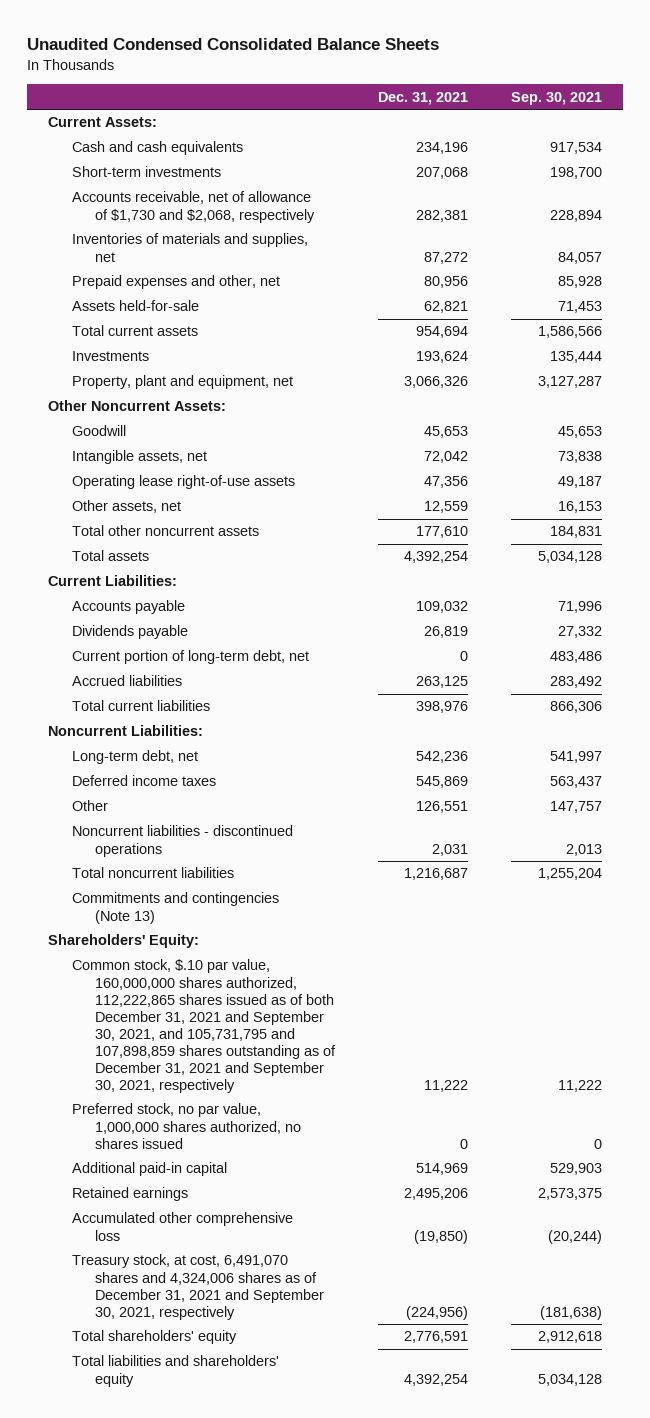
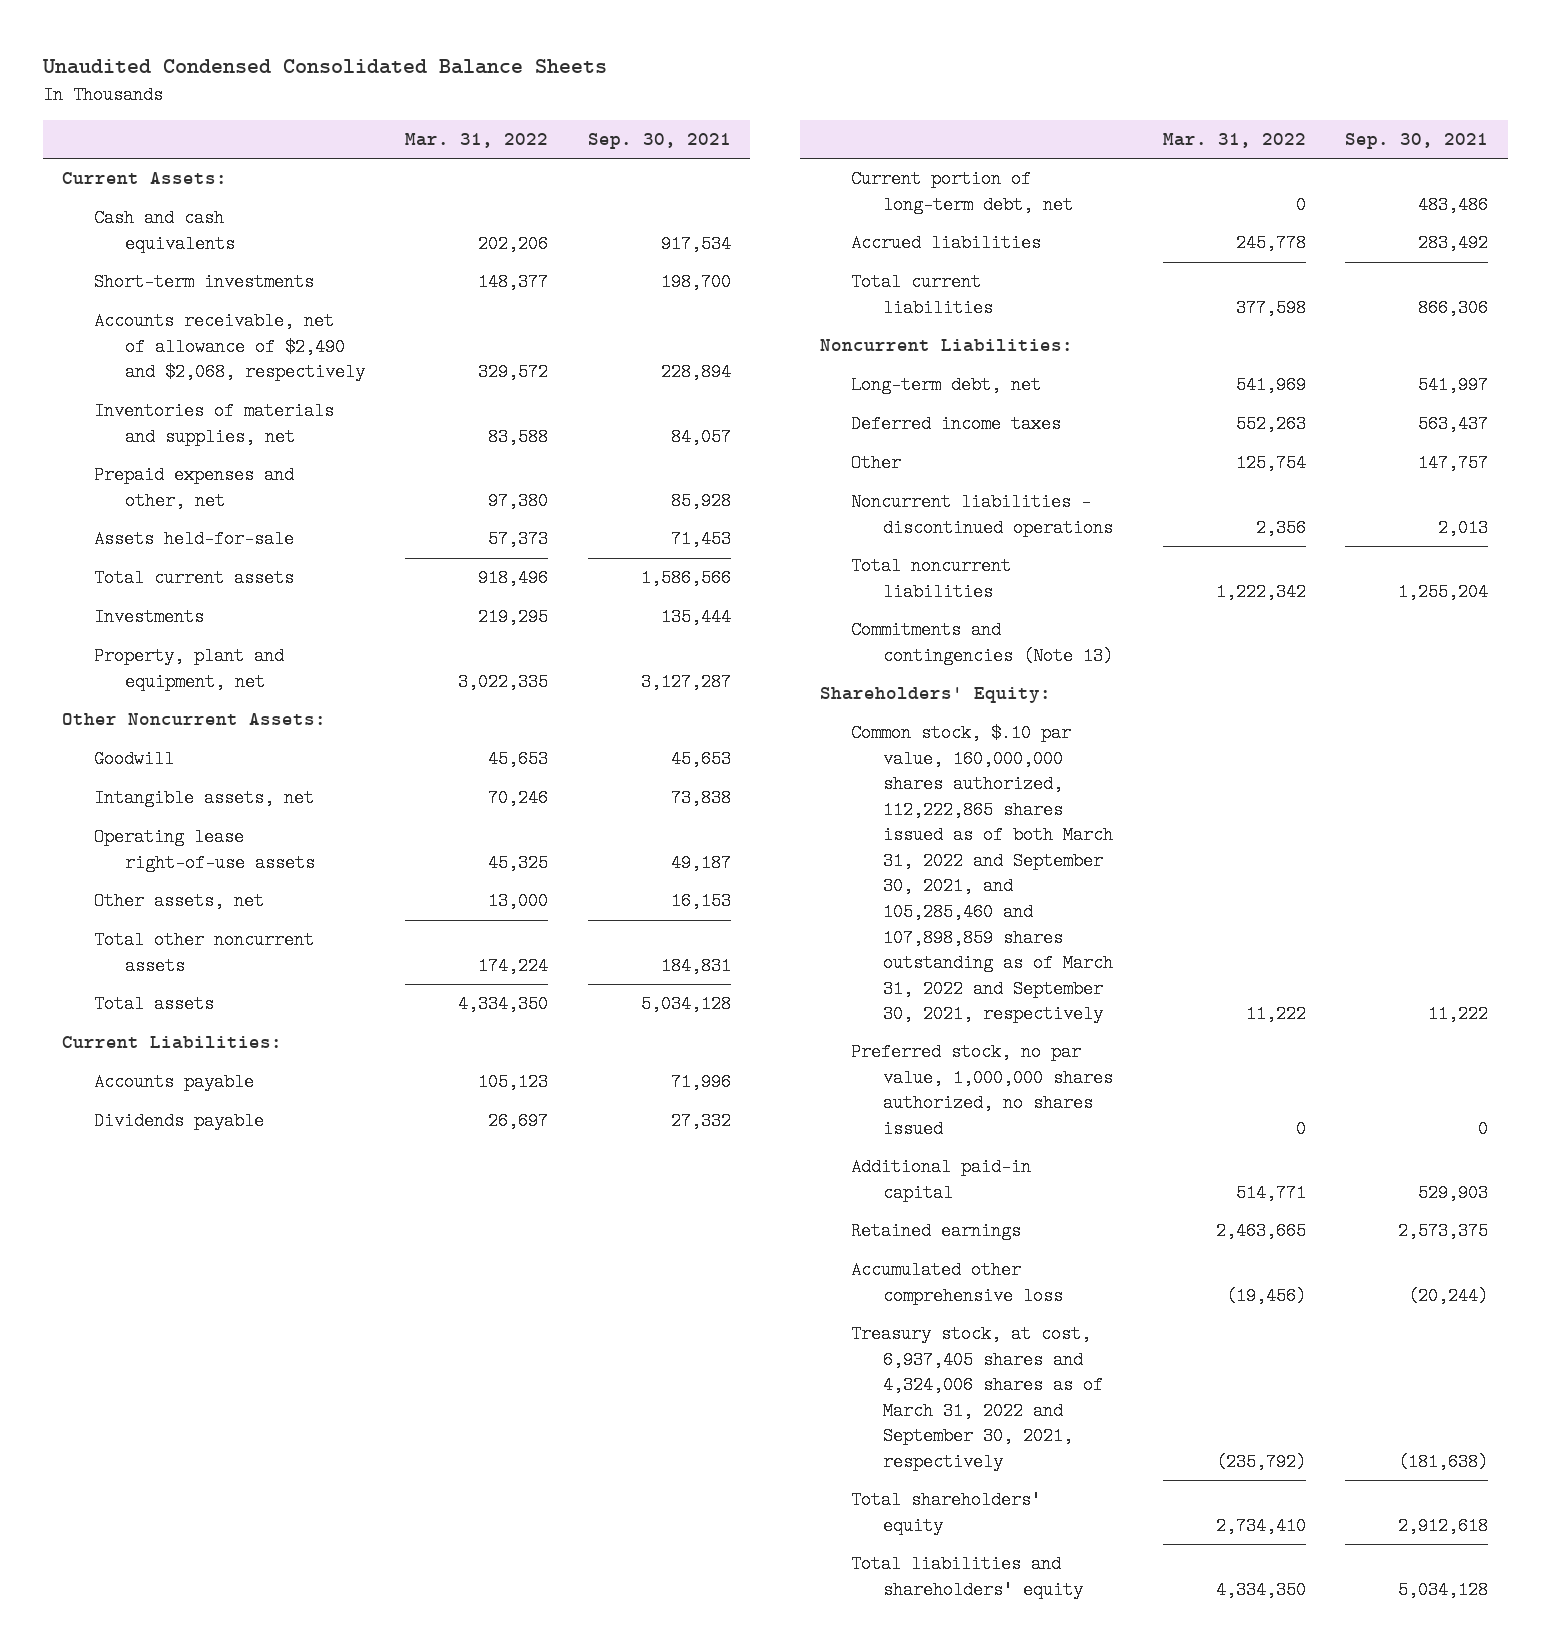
- | Dec. 31, 2021 | Sep. 30, 2021
+ | Mar. 31, 2022 | Sep. 30, 2021
- Accounts receivable, net of allowance of $1,730 and $2,068, respectively | 282,381 | 228,894
+ Accounts receivable, net of allowance of $2,490 and $2,068, respectively | 329,572 | 228,894
- Common stock, $.10 par value, 160,000,000 shares authorized, 112,222,865 shares issued as of both December 31, 2021 and September 30, 2021, and 105,731,795 and 107,898,859 shares outstanding as of December 31, 2021 and September 30, 2021, respectively | 11,222 | 11,222
+ Common stock, $.10 par value, 160,000,000 shares authorized, 112,222,865 shares issued as of both March 31, 2022 and September 30, 2021, and 105,285,460 and 107,898,859 shares outstanding as of March 31, 2022 and September 30, 2021, respectively | 11,222 | 11,222
- Treasury stock, at cost, 6,491,070 shares and 4,324,006 shares as of December 31, 2021 and September 30, 2021, respectively | (224,956) | (181,638)
+ Treasury stock, at cost, 6,937,405 shares and 4,324,006 shares as of March 31, 2022 and September 30, 2021, respectively | (235,792) | (181,638)

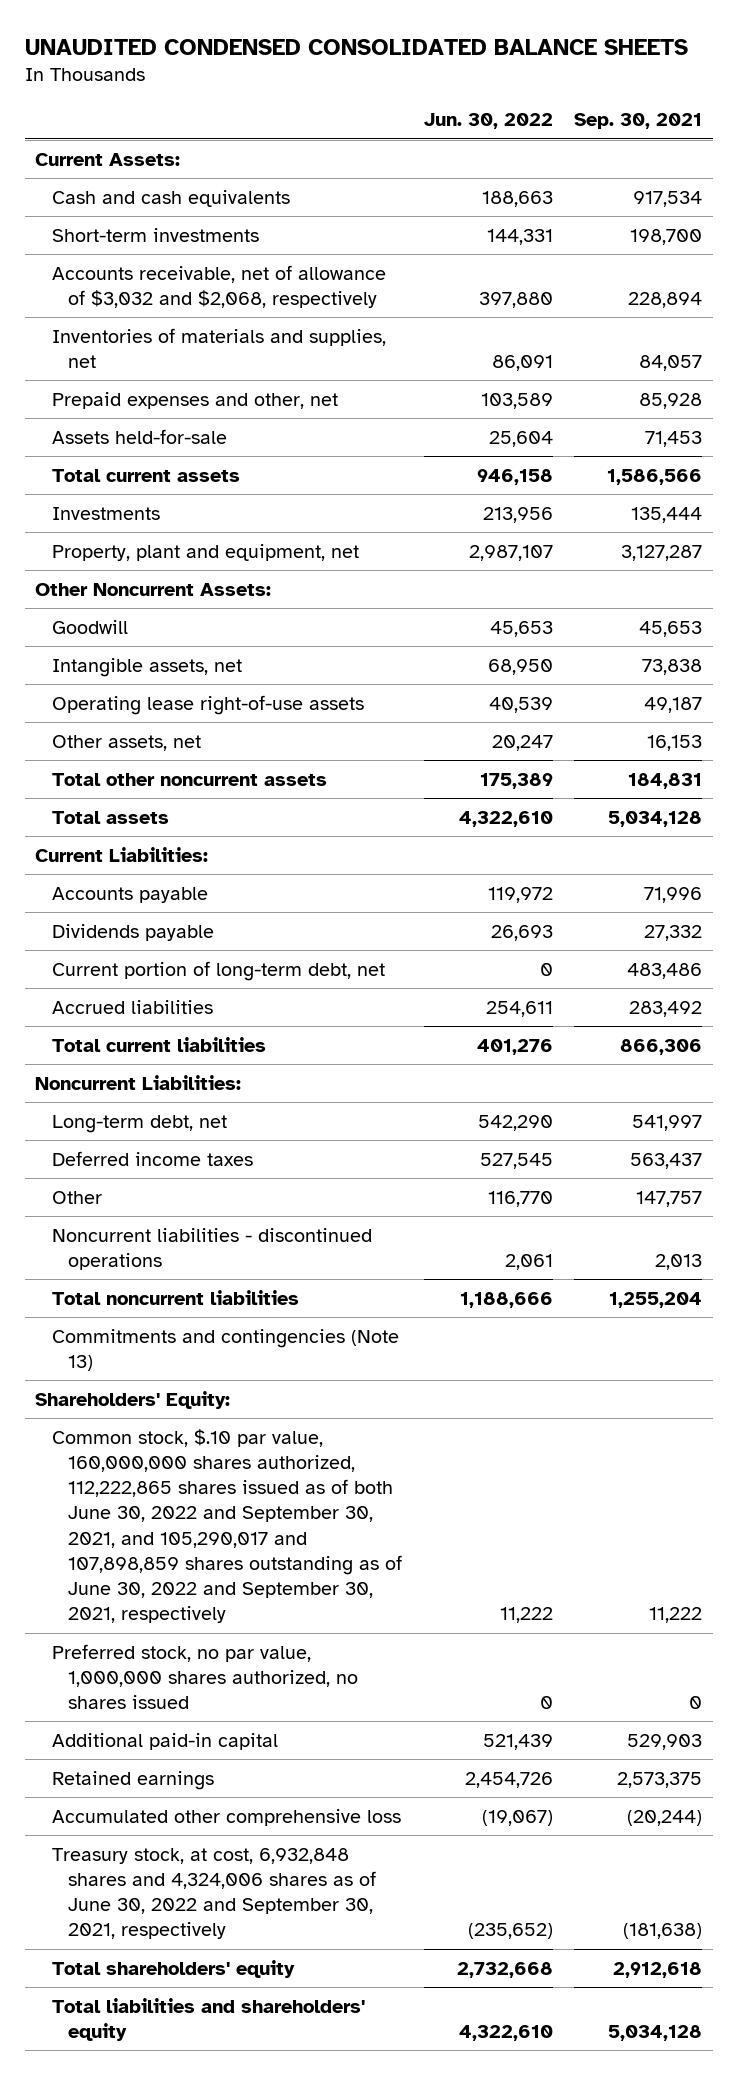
- Unaudited Condensed Consolidated Balance Sheets
+ UNAUDITED CONDENSED CONSOLIDATED BALANCE SHEETS
- | Mar. 31, 2022 | Sep. 30, 2021
+ | Jun. 30, 2022 | Sep. 30, 2021
- Accounts receivable, net of allowance of $2,490 and $2,068, respectively | 329,572 | 228,894
+ Accounts receivable, net of allowance of $3,032 and $2,068, respectively | 397,880 | 228,894
- Common stock, $.10 par value, 160,000,000 shares authorized, 112,222,865 shares issued as of both March 31, 2022 and September 30, 2021, and 105,285,460 and 107,898,859 shares outstanding as of March 31, 2022 and September 30, 2021, respectively | 11,222 | 11,222
+ Common stock, $.10 par value, 160,000,000 shares authorized, 112,222,865 shares issued as of both June 30, 2022 and September 30, 2021, and 105,290,017 and 107,898,859 shares outstanding as of June 30, 2022 and September 30, 2021, respectively | 11,222 | 11,222
- Treasury stock, at cost, 6,937,405 shares and 4,324,006 shares as of March 31, 2022 and September 30, 2021, respectively | (235,792) | (181,638)
+ Treasury stock, at cost, 6,932,848 shares and 4,324,006 shares as of June 30, 2022 and September 30, 2021, respectively | (235,652) | (181,638)

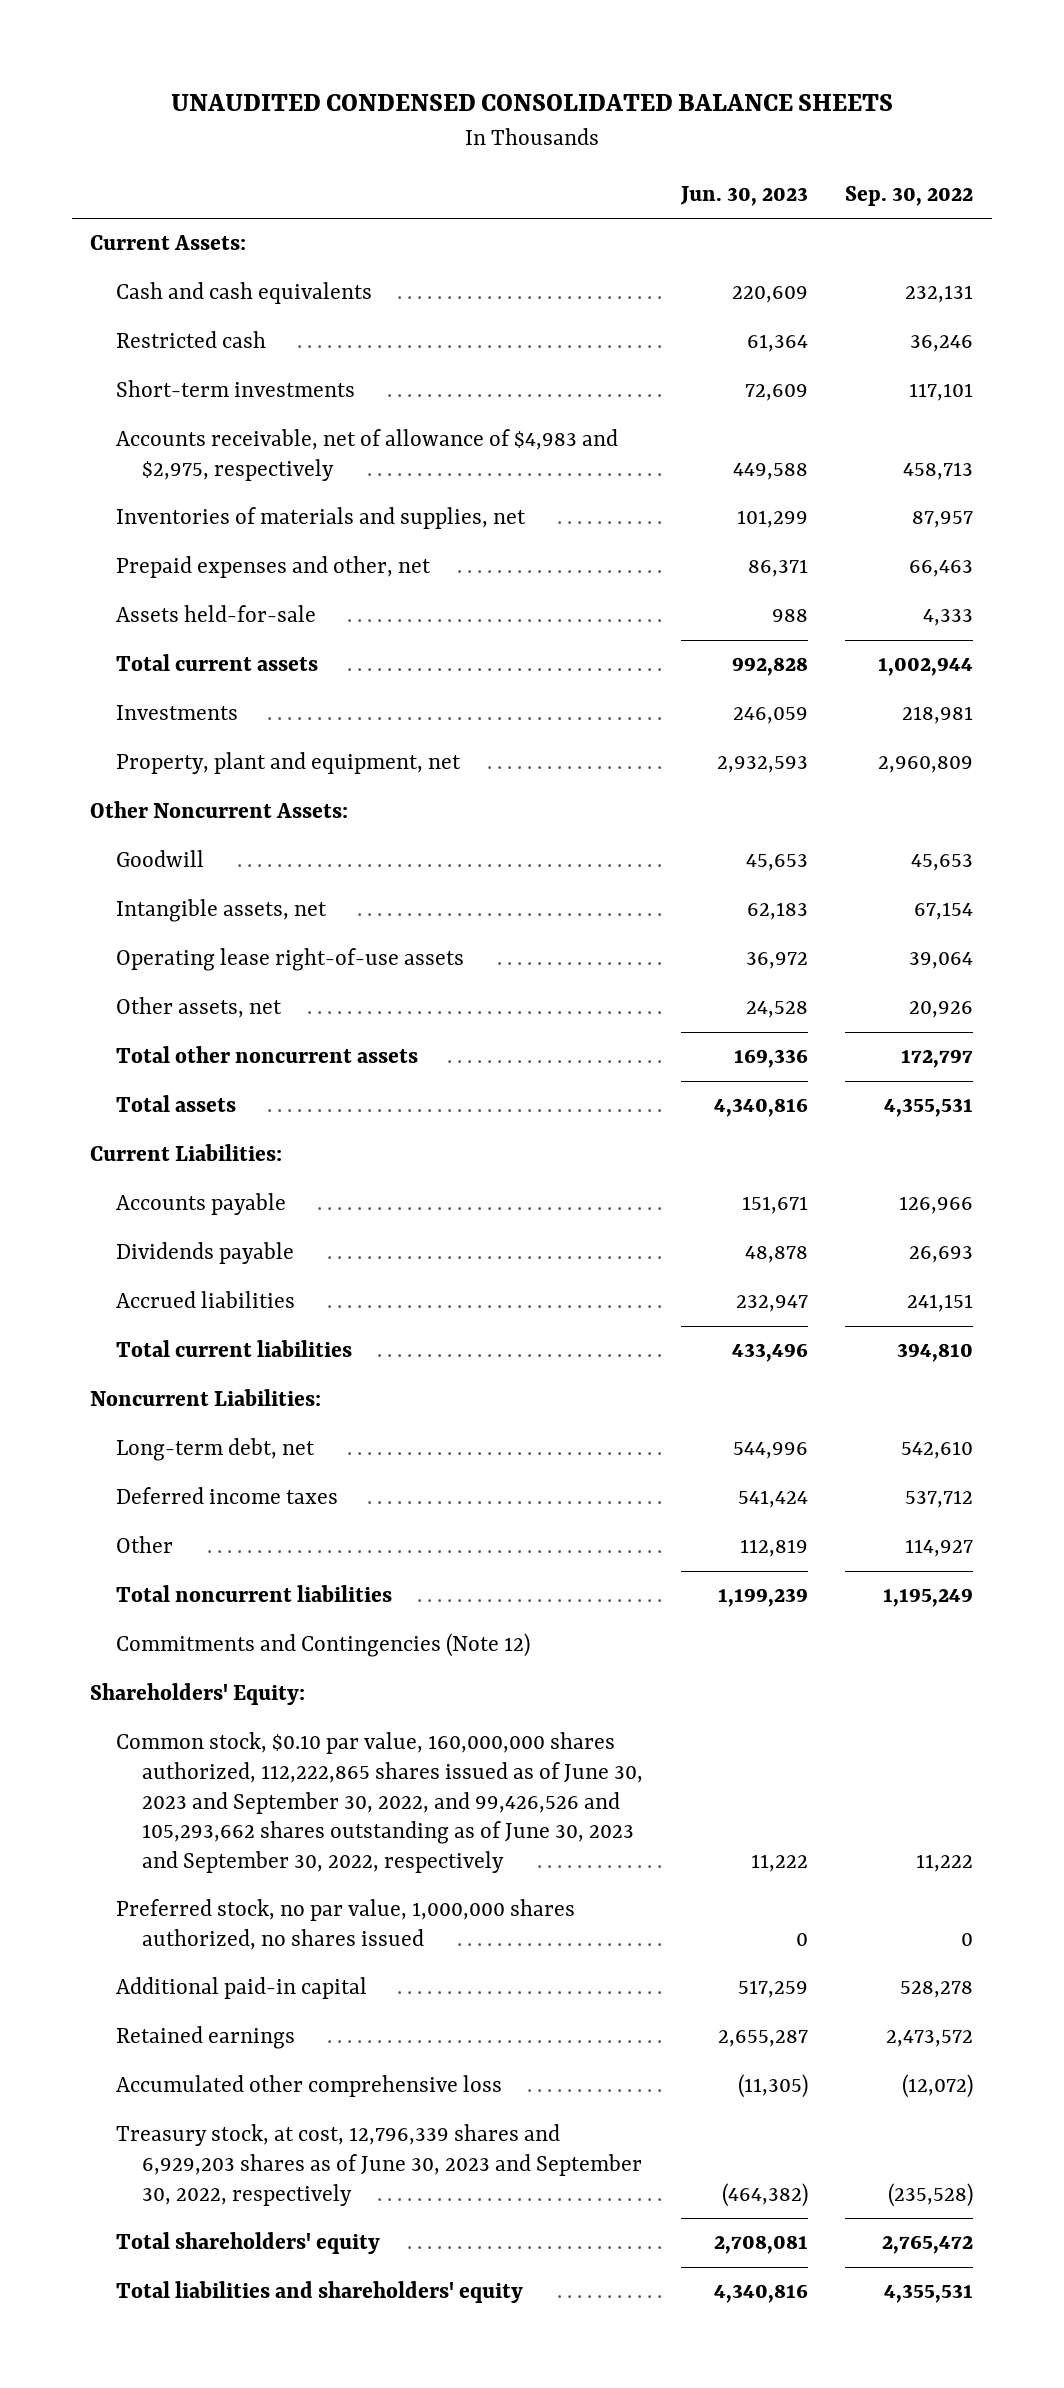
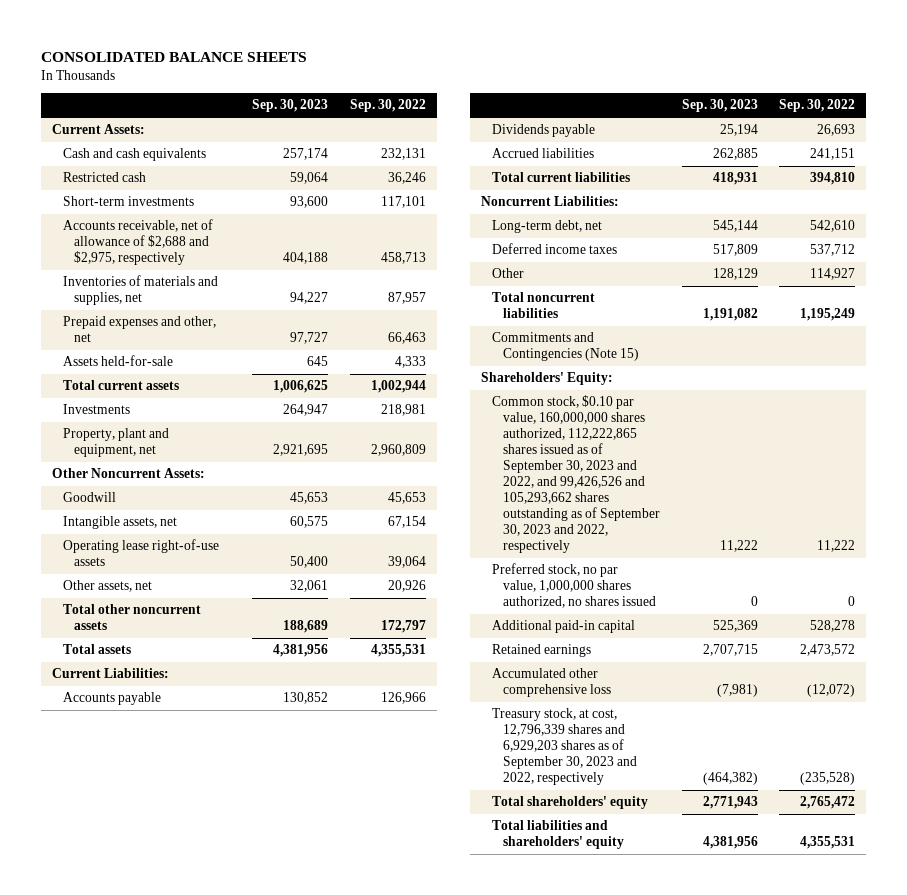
- UNAUDITED CONDENSED CONSOLIDATED BALANCE SHEETS
+ CONSOLIDATED BALANCE SHEETS
- | Jun. 30, 2023 | Sep. 30, 2022
+ | Sep. 30, 2023 | Sep. 30, 2022
- Accounts receivable, net of allowance of $4,983 and $2,975, respectively | 449,588 | 458,713
+ Accounts receivable, net of allowance of $2,688 and $2,975, respectively | 404,188 | 458,713
- Commitments and Contingencies (Note 12)
+ Commitments and Contingencies (Note 15)
- Common stock, $0.10 par value, 160,000,000 shares authorized, 112,222,865 shares issued as of June 30, 2023 and September 30, 2022, and 99,426,526 and 105,293,662 shares outstanding as of June 30, 2023 and September 30, 2022, respectively | 11,222 | 11,222
+ Common stock, $0.10 par value, 160,000,000 shares authorized, 112,222,865 shares issued as of September 30, 2023 and 2022, and 99,426,526 and 105,293,662 shares outstanding as of September 30, 2023 and 2022, respectively | 11,222 | 11,222
- Treasury stock, at cost, 12,796,339 shares and 6,929,203 shares as of June 30, 2023 and September 30, 2022, respectively | (464,382) | (235,528)
+ Treasury stock, at cost, 12,796,339 shares and 6,929,203 shares as of September 30, 2023 and 2022, respectively | (464,382) | (235,528)

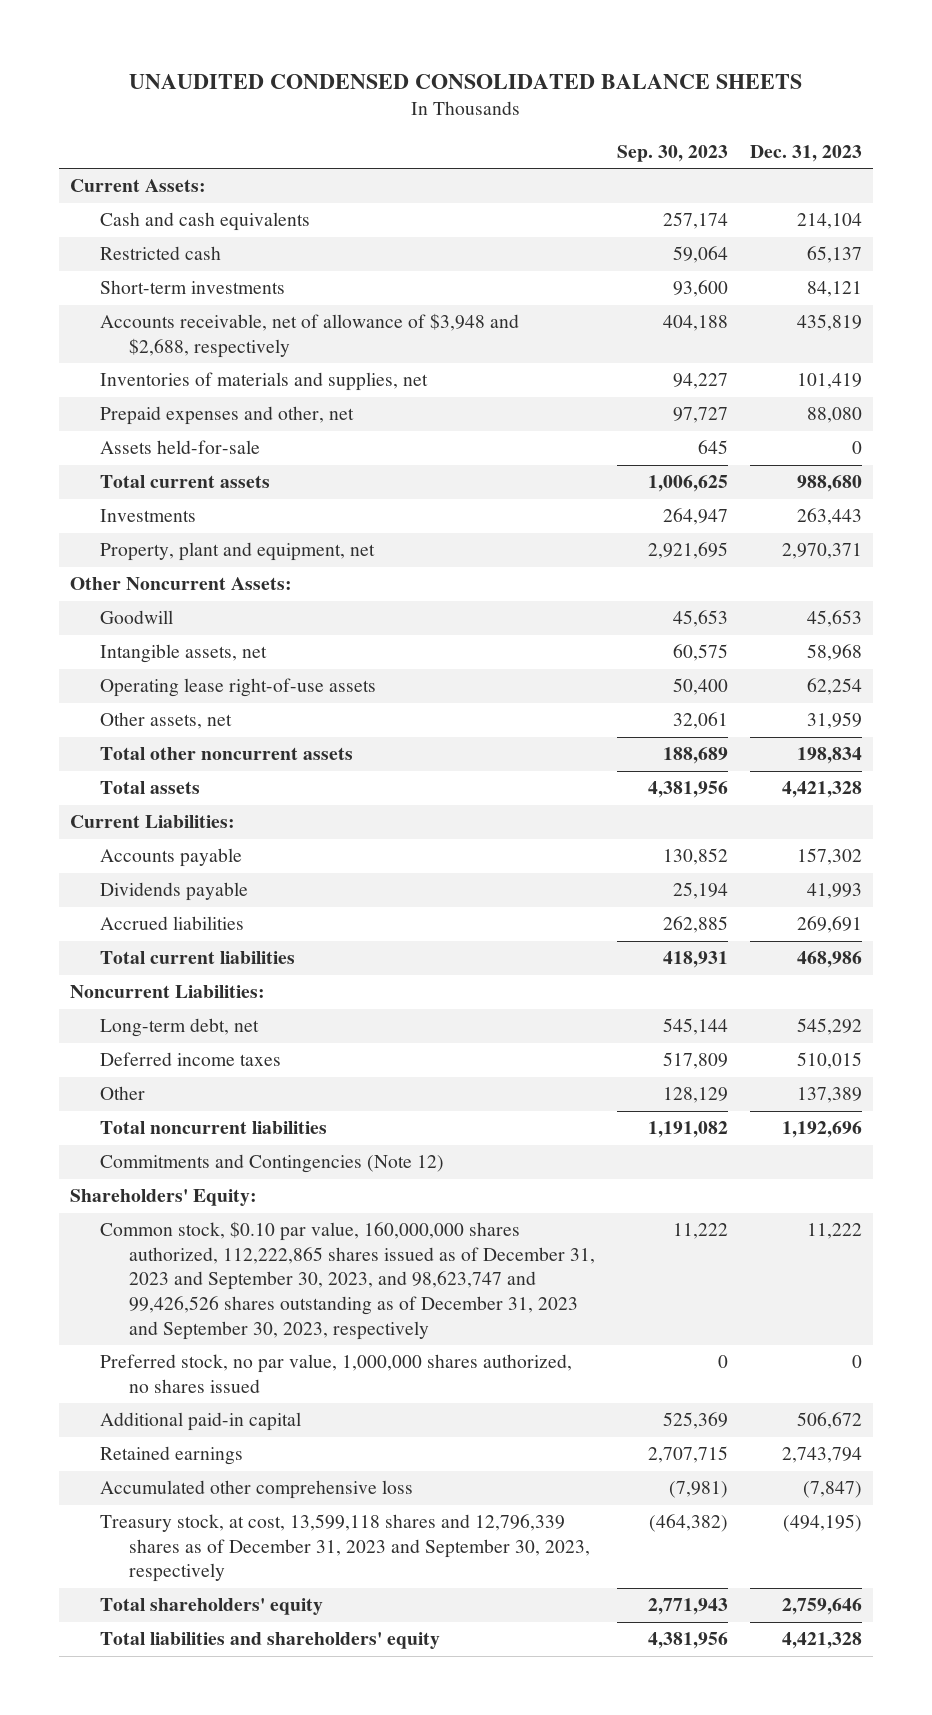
- CONSOLIDATED BALANCE SHEETS
+ UNAUDITED CONDENSED CONSOLIDATED BALANCE SHEETS
- | Sep. 30, 2023 | Sep. 30, 2022
+ | Sep. 30, 2023 | Dec. 31, 2023
- Accounts receivable, net of allowance of $2,688 and $2,975, respectively | 404,188 | 458,713
+ Accounts receivable, net of allowance of $3,948 and $2,688, respectively | 404,188 | 435,819
- Commitments and Contingencies (Note 15)
+ Commitments and Contingencies (Note 12)
- Common stock, $0.10 par value, 160,000,000 shares authorized, 112,222,865 shares issued as of September 30, 2023 and 2022, and 99,426,526 and 105,293,662 shares outstanding as of September 30, 2023 and 2022, respectively | 11,222 | 11,222
+ Common stock, $0.10 par value, 160,000,000 shares authorized, 112,222,865 shares issued as of December 31, 2023 and September 30, 2023, and 98,623,747 and 99,426,526 shares outstanding as of December 31, 2023 and September 30, 2023, respectively | 11,222 | 11,222
- Treasury stock, at cost, 12,796,339 shares and 6,929,203 shares as of September 30, 2023 and 2022, respectively | (464,382) | (235,528)
+ Treasury stock, at cost, 13,599,118 shares and 12,796,339 shares as of December 31, 2023 and September 30, 2023, respectively | (464,382) | (494,195)

